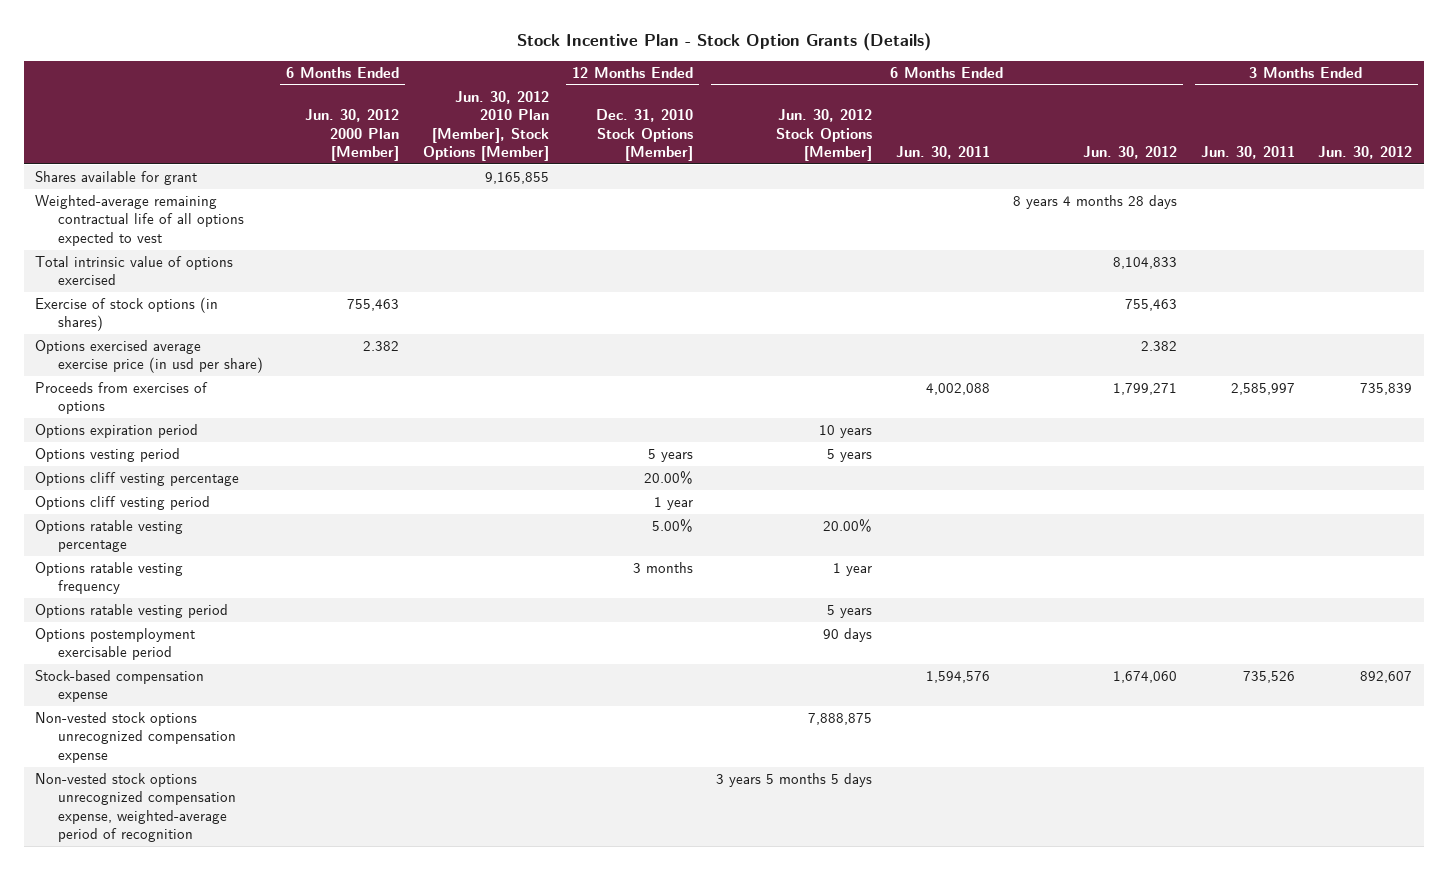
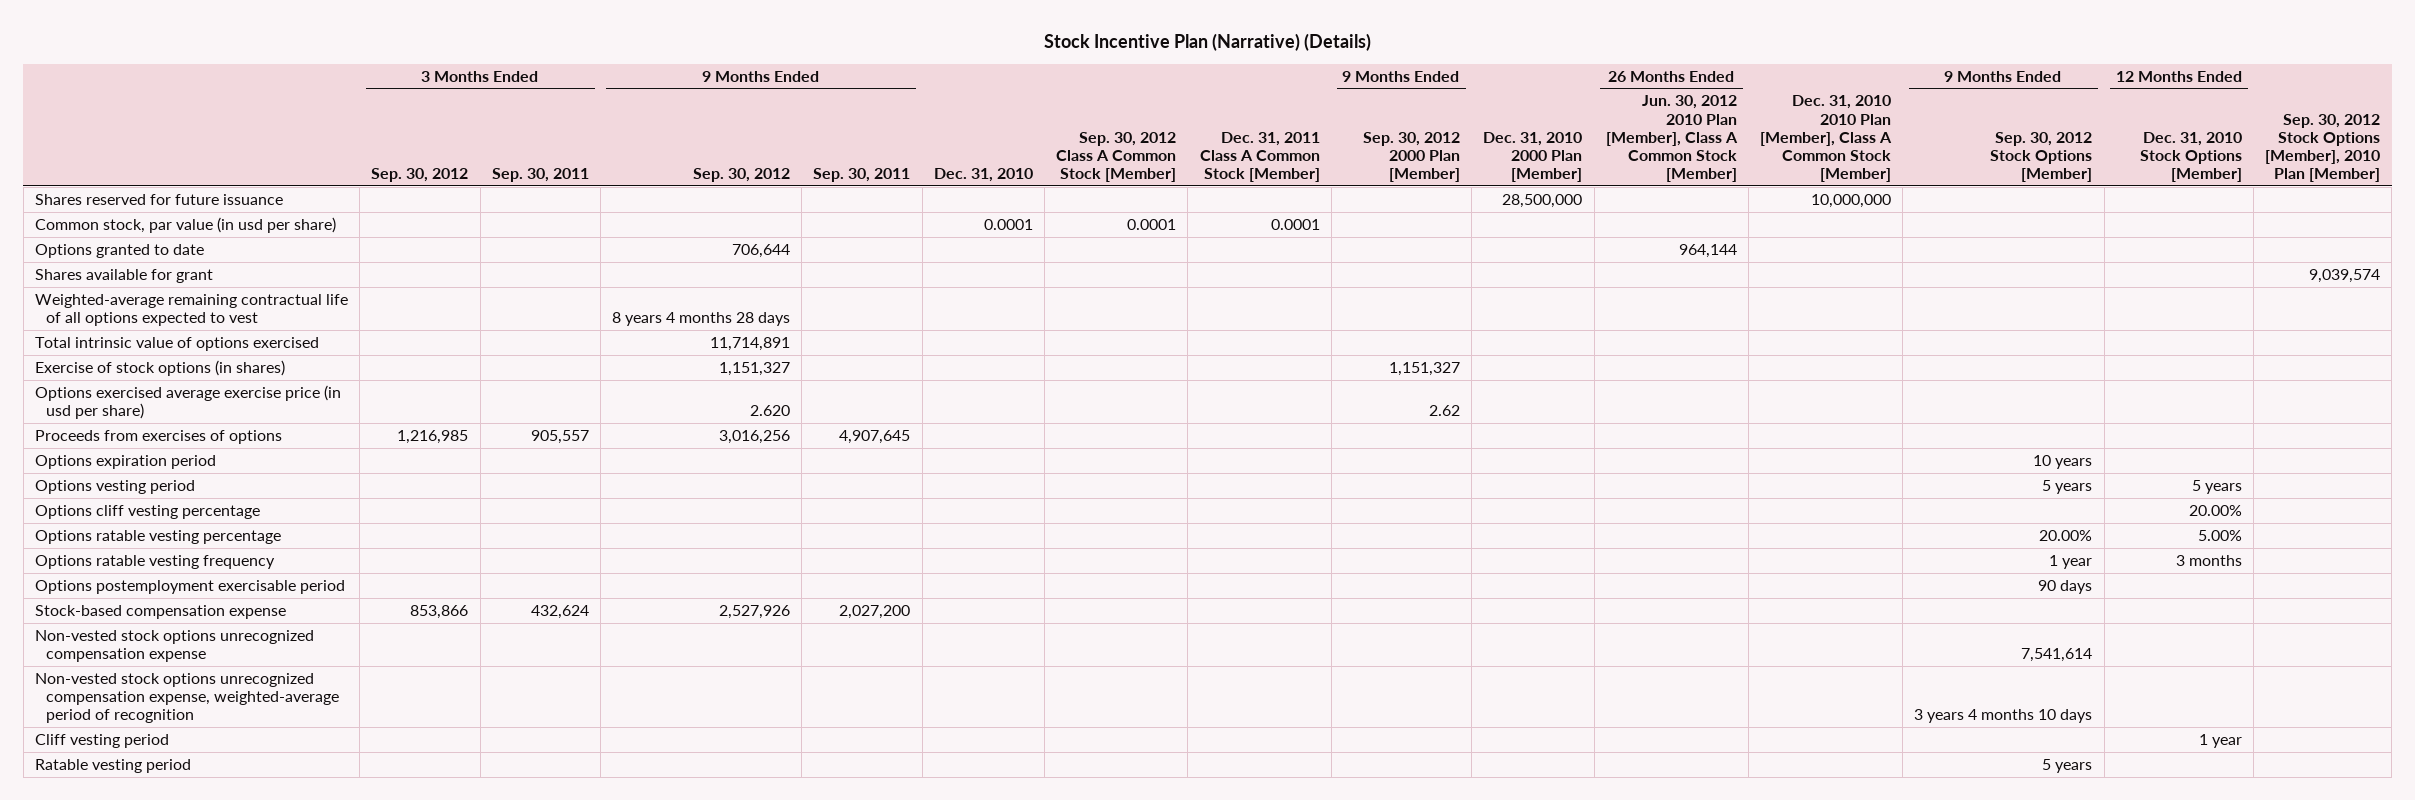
- Stock Incentive Plan - Stock Option Grants (Details)
+ Stock Incentive Plan (Narrative) (Details)
- | 6 Months Ended Jun. 30, 2012 2000 Plan [Member] | Jun. 30, 2012 2010 Plan [Member], Stock Options [Member] | 12 Months Ended Dec. 31, 2010 Stock Options [Member] | 6 Months Ended Jun. 30, 2012 Stock Options [Member] | 6 Months Ended Jun. 30, 2011 | 6 Months Ended Jun. 30, 2012 | 3 Months Ended Jun. 30, 2011 | 3 Months Ended Jun. 30, 2012
+ | 3 Months Ended Sep. 30, 2012 | 3 Months Ended Sep. 30, 2011 | 9 Months Ended Sep. 30, 2012 | 9 Months Ended Sep. 30, 2011 | Dec. 31, 2010 | Sep. 30, 2012 Class A Common Stock [Member] | Dec. 31, 2011 Class A Common Stock [Member] | 9 Months Ended Sep. 30, 2012 2000 Plan [Member] | Dec. 31, 2010 2000 Plan [Member] | 26 Months Ended Jun. 30, 2012 2010 Plan [Member], Class A Common Stock [Member] | Dec. 31, 2010 2010 Plan [Member], Class A Common Stock [Member] | 9 Months Ended Sep. 30, 2012 Stock Options [Member] | 12 Months Ended Dec. 31, 2010 Stock Options [Member] | Sep. 30, 2012 Stock Options [Member], 2010 Plan [Member]
+ Shares reserved for future issuance | | | | | | | | | 28,500,000 | | 10,000,000 | | |
+ Common stock, par value (in usd per share) | | | | | 0.0001 | 0.0001 | 0.0001 | | | | | | |
+ Options granted to date | | | 706,644 | | | | | | | 964,144 | | | |
- Options cliff vesting period | | | 1 year | | | | |
- Options ratable vesting period | | | | 5 years | | | |
+ Cliff vesting period | | | | | | | | | | | | | 1 year |
+ Ratable vesting period | | | | | | | | | | | | 5 years | |

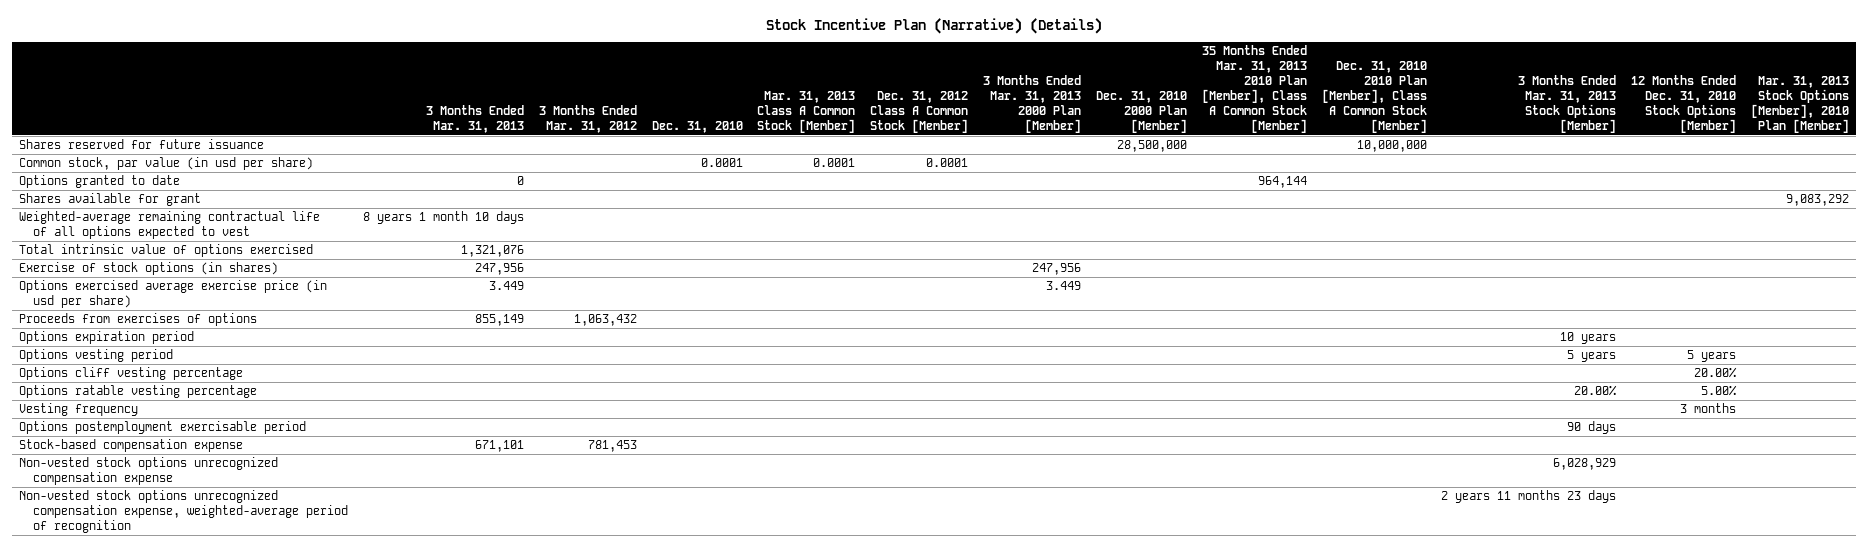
- | 3 Months Ended Sep. 30, 2012 | 3 Months Ended Sep. 30, 2011 | 9 Months Ended Sep. 30, 2012 | 9 Months Ended Sep. 30, 2011 | Dec. 31, 2010 | Sep. 30, 2012 Class A Common Stock [Member] | Dec. 31, 2011 Class A Common Stock [Member] | 9 Months Ended Sep. 30, 2012 2000 Plan [Member] | Dec. 31, 2010 2000 Plan [Member] | 26 Months Ended Jun. 30, 2012 2010 Plan [Member], Class A Common Stock [Member] | Dec. 31, 2010 2010 Plan [Member], Class A Common Stock [Member] | 9 Months Ended Sep. 30, 2012 Stock Options [Member] | 12 Months Ended Dec. 31, 2010 Stock Options [Member] | Sep. 30, 2012 Stock Options [Member], 2010 Plan [Member]
+ | 3 Months Ended Mar. 31, 2013 | 3 Months Ended Mar. 31, 2012 | Dec. 31, 2010 | Mar. 31, 2013 Class A Common Stock [Member] | Dec. 31, 2012 Class A Common Stock [Member] | 3 Months Ended Mar. 31, 2013 2000 Plan [Member] | Dec. 31, 2010 2000 Plan [Member] | 35 Months Ended Mar. 31, 2013 2010 Plan [Member], Class A Common Stock [Member] | Dec. 31, 2010 2010 Plan [Member], Class A Common Stock [Member] | 3 Months Ended Mar. 31, 2013 Stock Options [Member] | 12 Months Ended Dec. 31, 2010 Stock Options [Member] | Mar. 31, 2013 Stock Options [Member], 2010 Plan [Member]
- Options ratable vesting frequency | | | | | | | | | | | | 1 year | 3 months |
+ Vesting frequency | | | | | | | | | | | 3 months |
- Cliff vesting period | | | | | | | | | | | | | 1 year |
- Ratable vesting period | | | | | | | | | | | | 5 years | |

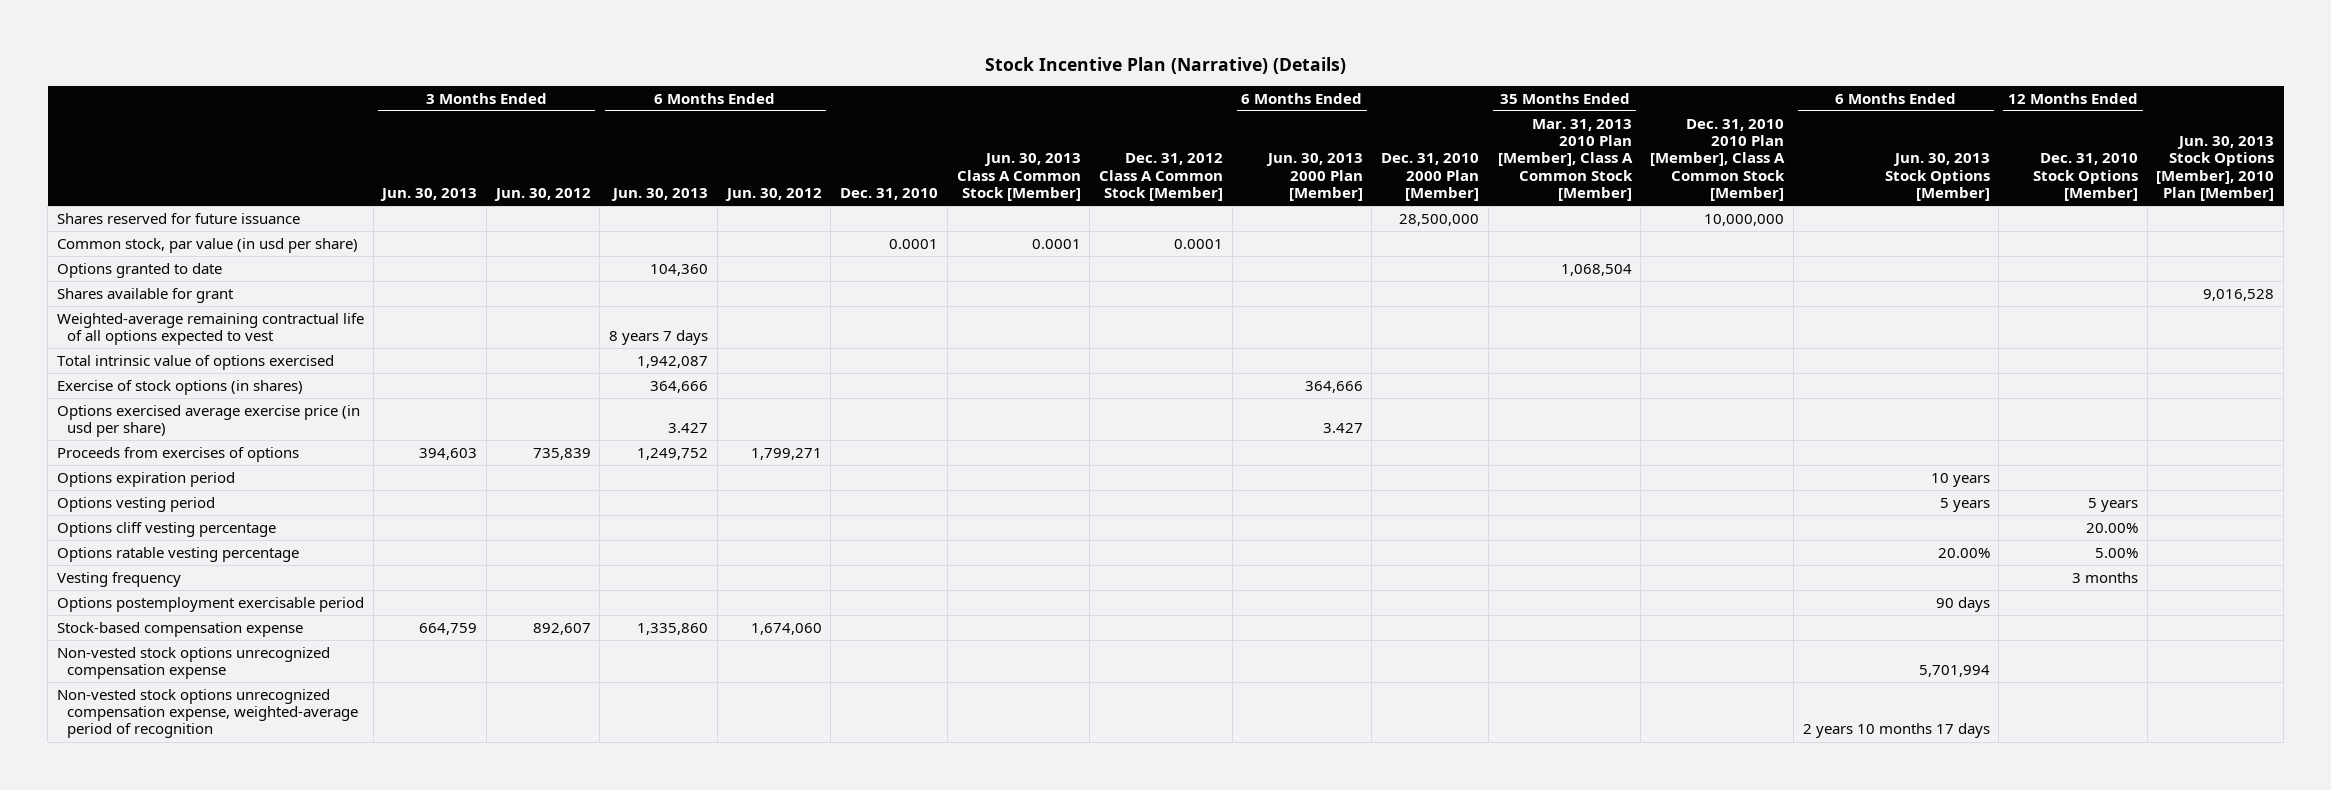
- | 3 Months Ended Mar. 31, 2013 | 3 Months Ended Mar. 31, 2012 | Dec. 31, 2010 | Mar. 31, 2013 Class A Common Stock [Member] | Dec. 31, 2012 Class A Common Stock [Member] | 3 Months Ended Mar. 31, 2013 2000 Plan [Member] | Dec. 31, 2010 2000 Plan [Member] | 35 Months Ended Mar. 31, 2013 2010 Plan [Member], Class A Common Stock [Member] | Dec. 31, 2010 2010 Plan [Member], Class A Common Stock [Member] | 3 Months Ended Mar. 31, 2013 Stock Options [Member] | 12 Months Ended Dec. 31, 2010 Stock Options [Member] | Mar. 31, 2013 Stock Options [Member], 2010 Plan [Member]
+ | 3 Months Ended Jun. 30, 2013 | 3 Months Ended Jun. 30, 2012 | 6 Months Ended Jun. 30, 2013 | 6 Months Ended Jun. 30, 2012 | Dec. 31, 2010 | Jun. 30, 2013 Class A Common Stock [Member] | Dec. 31, 2012 Class A Common Stock [Member] | 6 Months Ended Jun. 30, 2013 2000 Plan [Member] | Dec. 31, 2010 2000 Plan [Member] | 35 Months Ended Mar. 31, 2013 2010 Plan [Member], Class A Common Stock [Member] | Dec. 31, 2010 2010 Plan [Member], Class A Common Stock [Member] | 6 Months Ended Jun. 30, 2013 Stock Options [Member] | 12 Months Ended Dec. 31, 2010 Stock Options [Member] | Jun. 30, 2013 Stock Options [Member], 2010 Plan [Member]
- Options granted to date | 0 | | | | | | | 964,144 | | | |
+ Options granted to date | | | 104,360 | | | | | | | 1,068,504 | | | |

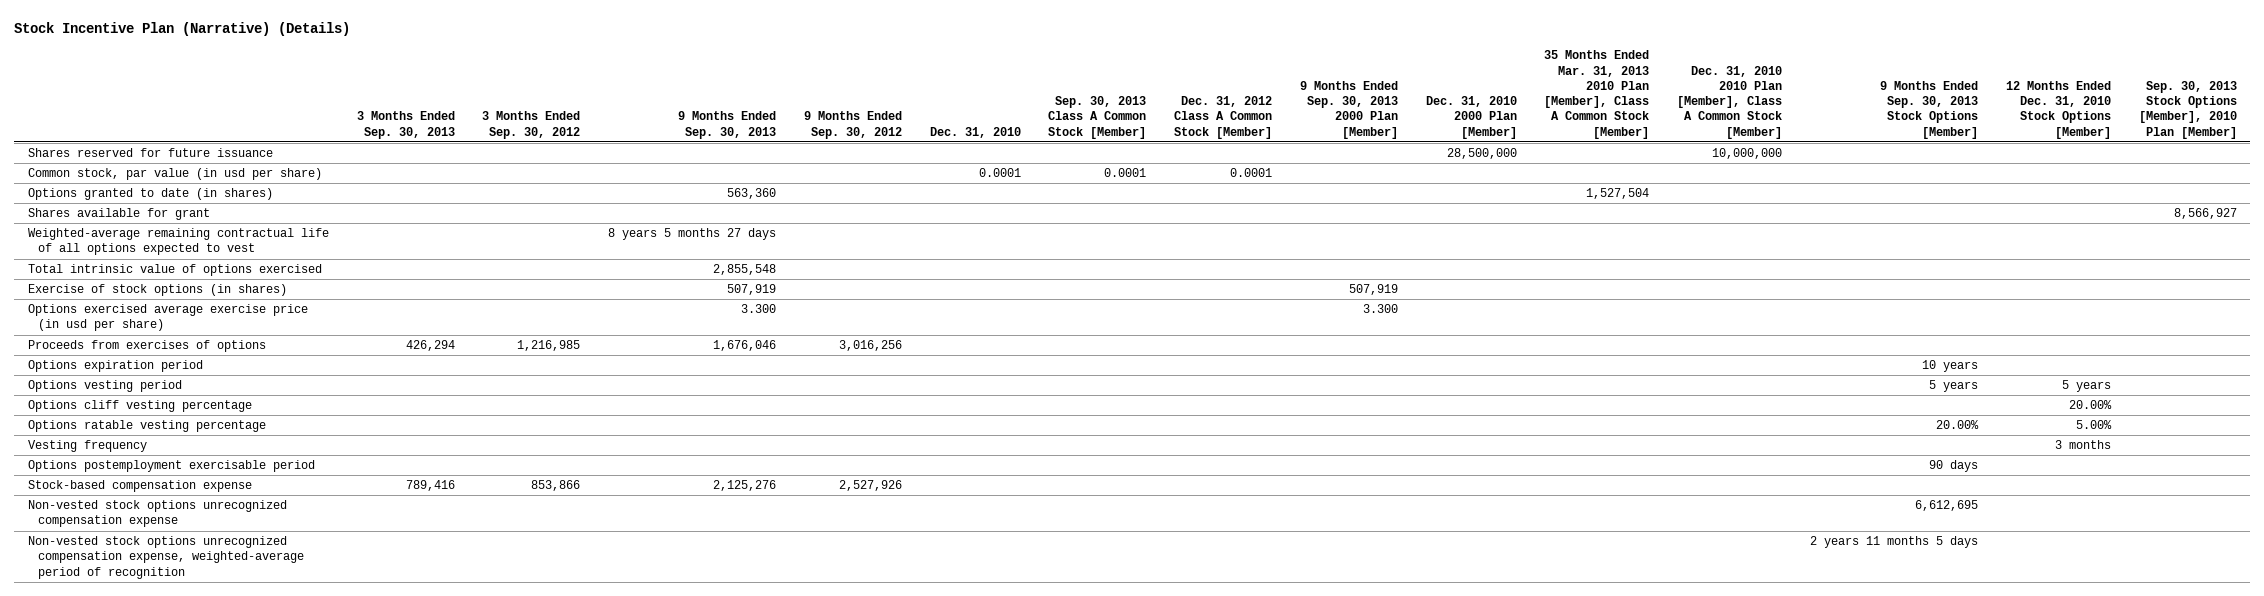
- | 3 Months Ended Jun. 30, 2013 | 3 Months Ended Jun. 30, 2012 | 6 Months Ended Jun. 30, 2013 | 6 Months Ended Jun. 30, 2012 | Dec. 31, 2010 | Jun. 30, 2013 Class A Common Stock [Member] | Dec. 31, 2012 Class A Common Stock [Member] | 6 Months Ended Jun. 30, 2013 2000 Plan [Member] | Dec. 31, 2010 2000 Plan [Member] | 35 Months Ended Mar. 31, 2013 2010 Plan [Member], Class A Common Stock [Member] | Dec. 31, 2010 2010 Plan [Member], Class A Common Stock [Member] | 6 Months Ended Jun. 30, 2013 Stock Options [Member] | 12 Months Ended Dec. 31, 2010 Stock Options [Member] | Jun. 30, 2013 Stock Options [Member], 2010 Plan [Member]
+ | 3 Months Ended Sep. 30, 2013 | 3 Months Ended Sep. 30, 2012 | 9 Months Ended Sep. 30, 2013 | 9 Months Ended Sep. 30, 2012 | Dec. 31, 2010 | Sep. 30, 2013 Class A Common Stock [Member] | Dec. 31, 2012 Class A Common Stock [Member] | 9 Months Ended Sep. 30, 2013 2000 Plan [Member] | Dec. 31, 2010 2000 Plan [Member] | 35 Months Ended Mar. 31, 2013 2010 Plan [Member], Class A Common Stock [Member] | Dec. 31, 2010 2010 Plan [Member], Class A Common Stock [Member] | 9 Months Ended Sep. 30, 2013 Stock Options [Member] | 12 Months Ended Dec. 31, 2010 Stock Options [Member] | Sep. 30, 2013 Stock Options [Member], 2010 Plan [Member]
- Options granted to date | | | 104,360 | | | | | | | 1,068,504 | | | |
+ Options granted to date (in shares) | | | 563,360 | | | | | | | 1,527,504 | | | |

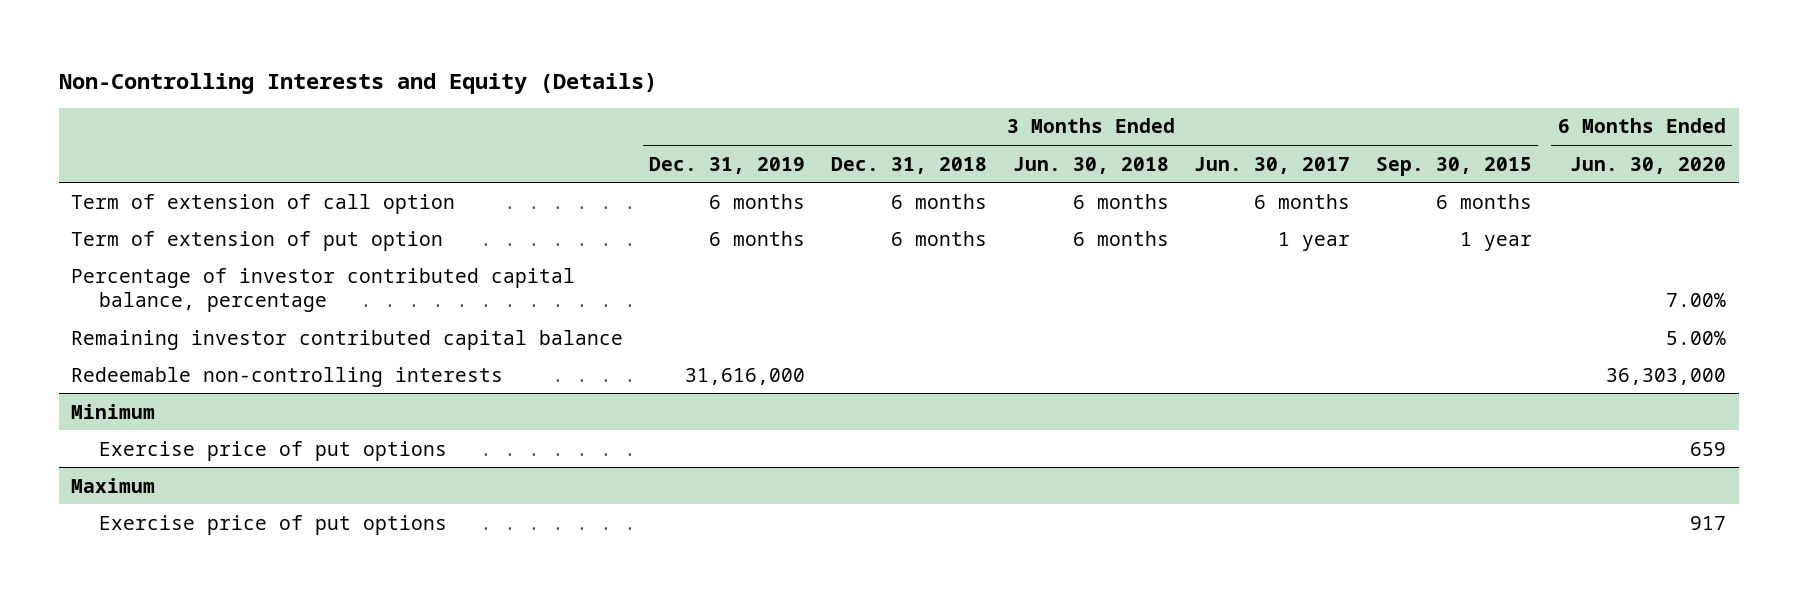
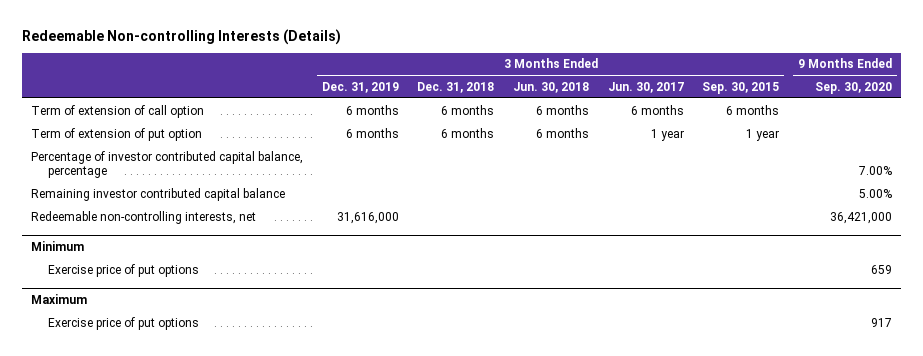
- Non-Controlling Interests and Equity (Details)
+ Redeemable Non-controlling Interests (Details)
- | 3 Months Ended Dec. 31, 2019 | 3 Months Ended Dec. 31, 2018 | 3 Months Ended Jun. 30, 2018 | 3 Months Ended Jun. 30, 2017 | 3 Months Ended Sep. 30, 2015 | 6 Months Ended Jun. 30, 2020
+ | 3 Months Ended Dec. 31, 2019 | 3 Months Ended Dec. 31, 2018 | 3 Months Ended Jun. 30, 2018 | 3 Months Ended Jun. 30, 2017 | 3 Months Ended Sep. 30, 2015 | 9 Months Ended Sep. 30, 2020
- Redeemable non-controlling interests | 31,616,000 | | | | | 36,303,000
+ Redeemable non-controlling interests, net | 31,616,000 | | | | | 36,421,000

